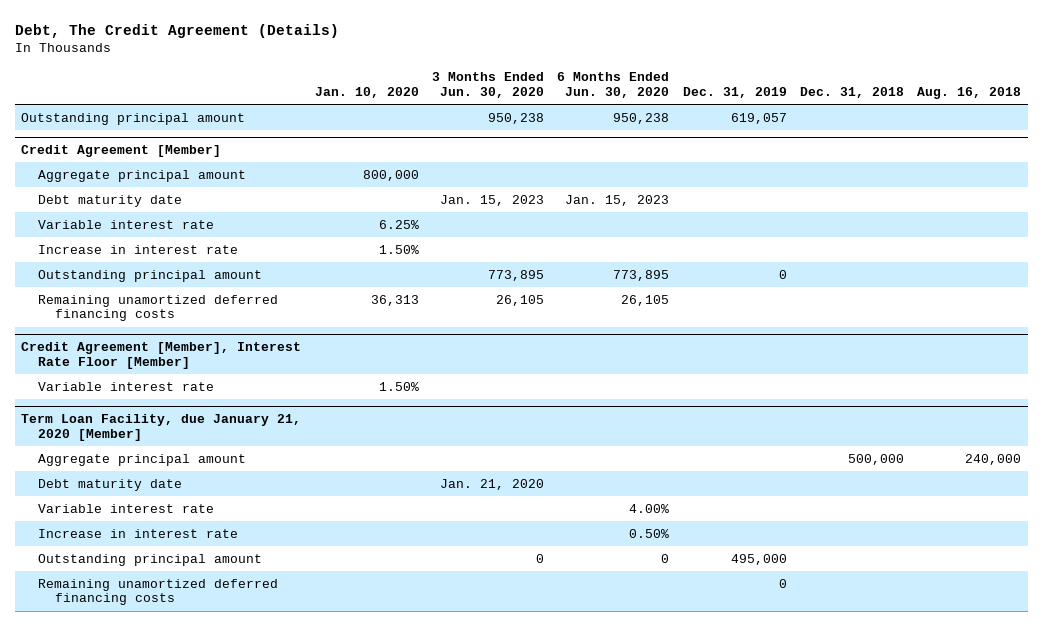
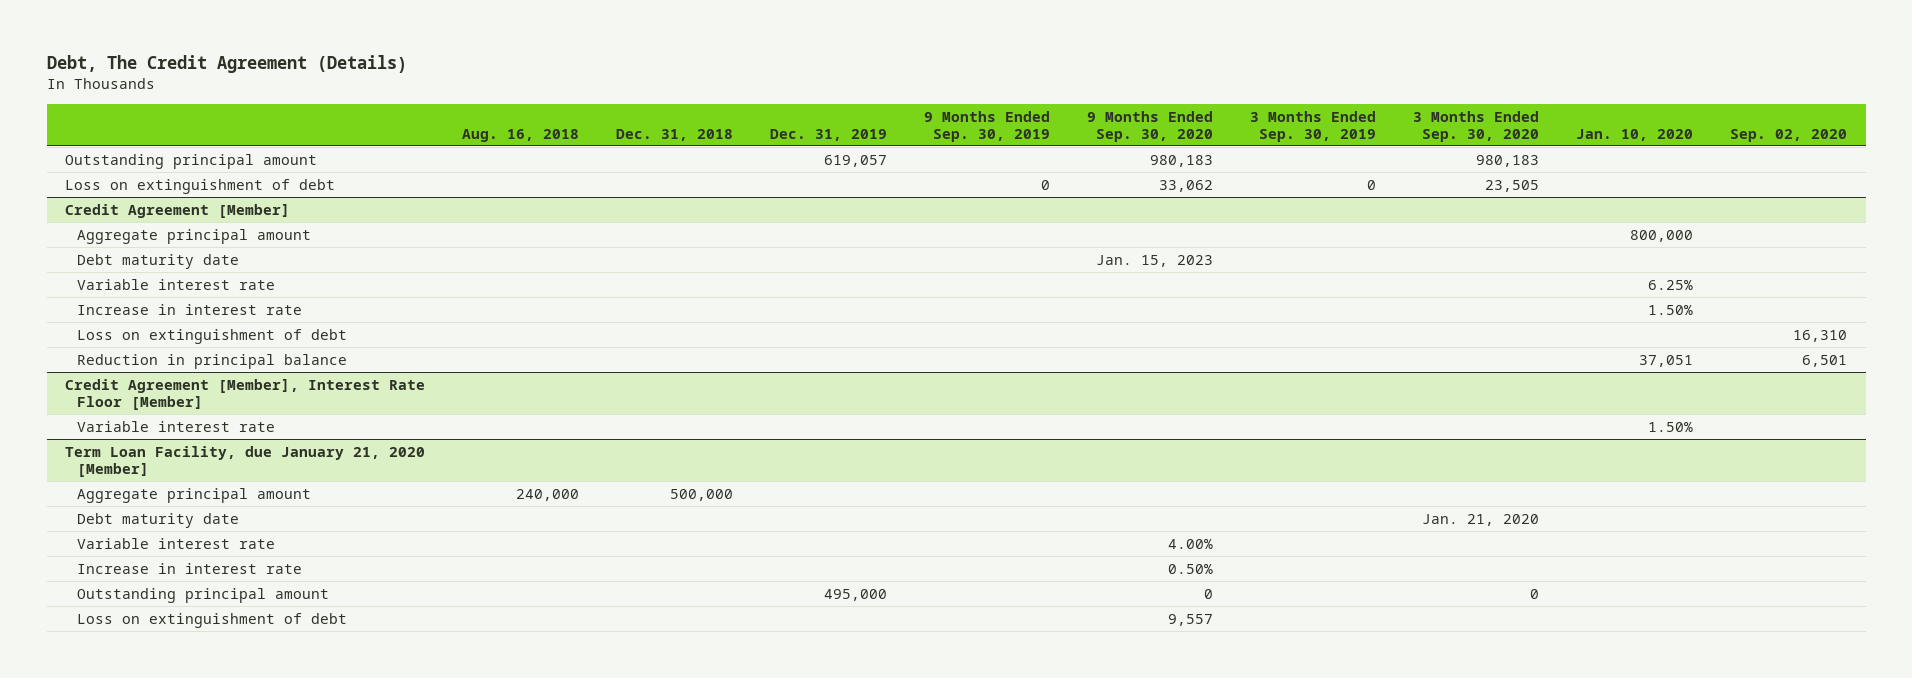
- | Jan. 10, 2020 | 3 Months Ended Jun. 30, 2020 | 6 Months Ended Jun. 30, 2020 | Dec. 31, 2019 | Dec. 31, 2018 | Aug. 16, 2018
+ | Aug. 16, 2018 | Dec. 31, 2018 | Dec. 31, 2019 | 9 Months Ended Sep. 30, 2019 | 9 Months Ended Sep. 30, 2020 | 3 Months Ended Sep. 30, 2019 | 3 Months Ended Sep. 30, 2020 | Jan. 10, 2020 | Sep. 02, 2020
+ Loss on extinguishment of debt | | | | 0 | 33,062 | 0 | 23,505 | |
@ Credit Agreement [Member]
- Outstanding principal amount | | 773,895 | 773,895 | 0 | |
- Remaining unamortized deferred financing costs | 36,313 | 26,105 | 26,105 | | |
+ Loss on extinguishment of debt | | | | | | | | | 16,310
+ Reduction in principal balance | | | | | | | | 37,051 | 6,501
@ Term Loan Facility, due January 21, 2020 [Member]
- Remaining unamortized deferred financing costs | | | | 0 | |
+ Loss on extinguishment of debt | | | | | 9,557 | | | |

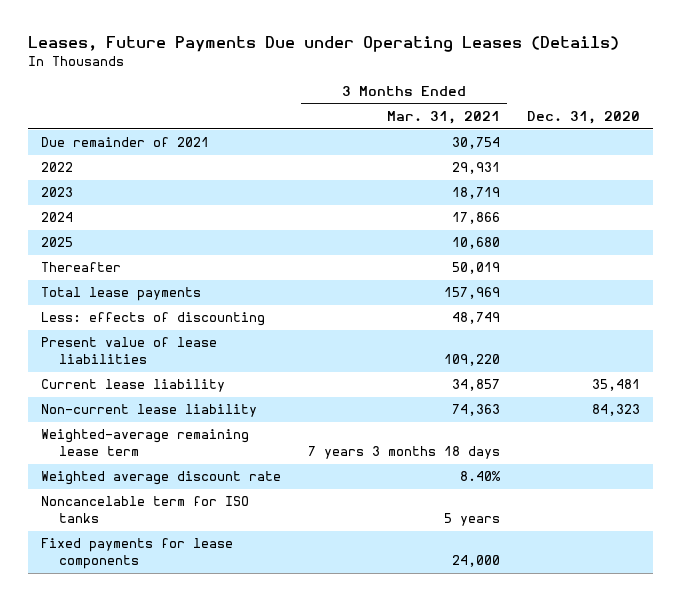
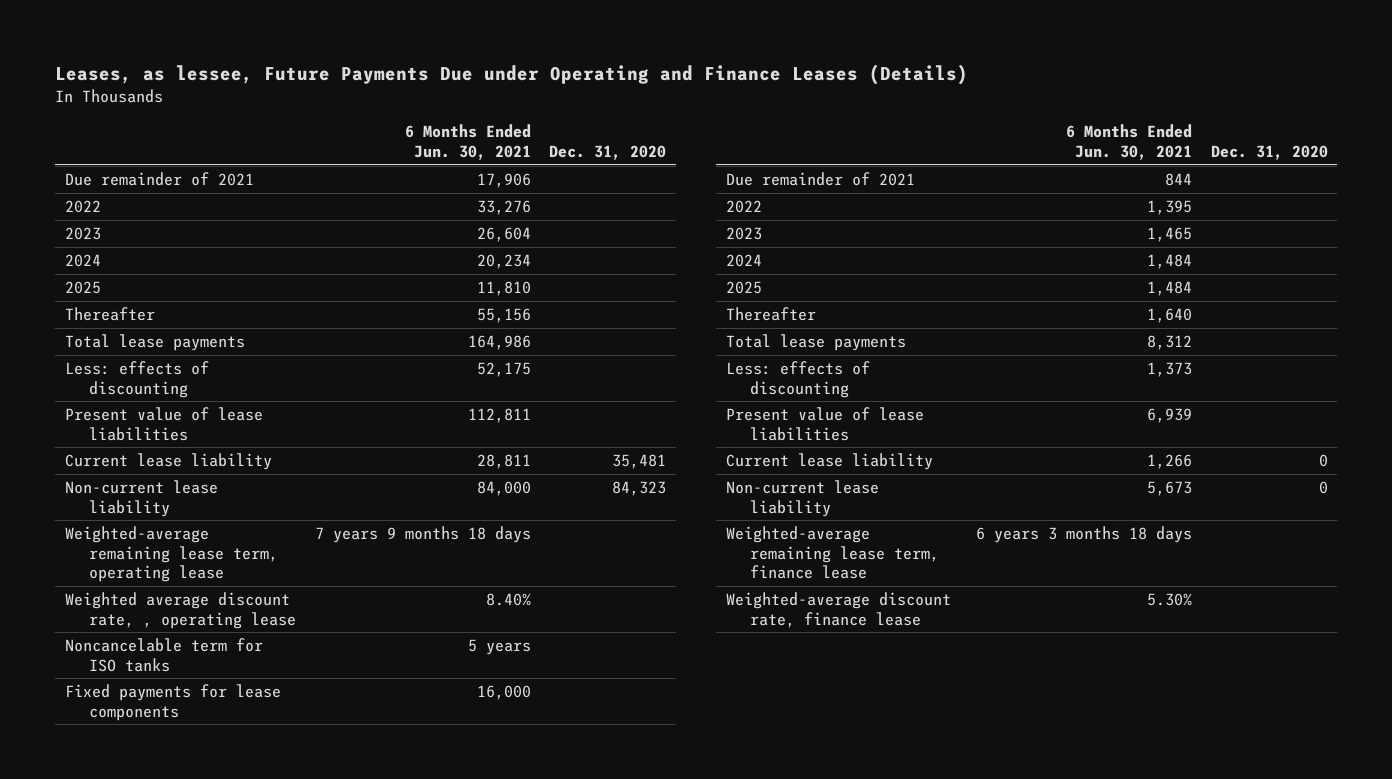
- Leases, Future Payments Due under Operating Leases (Details)
+ Leases, as lessee, Future Payments Due under Operating and Finance Leases (Details)
- | 3 Months Ended Mar. 31, 2021 | Dec. 31, 2020
+ | 6 Months Ended Jun. 30, 2021 | Dec. 31, 2020
- Weighted-average remaining lease term | 7 years 3 months 18 days |
- Weighted average discount rate | 8.40% |
+ Weighted-average remaining lease term, operating lease | 7 years 9 months 18 days |
+ Weighted average discount rate, , operating lease | 8.40% |
+ Due remainder of 2021 | 844 |
+ 2022 | 1,395 |
+ 2023 | 1,465 |
+ 2024 | 1,484 |
+ 2025 | 1,484 |
+ Thereafter | 1,640 |
+ Total lease payments | 8,312 |
+ Less: effects of discounting | 1,373 |
+ Present value of lease liabilities | 6,939 |
+ Current lease liability | 1,266 | 0
+ Non-current lease liability | 5,673 | 0
+ Weighted-average remaining lease term, finance lease | 6 years 3 months 18 days |
+ Weighted-average discount rate, finance lease | 5.30% |

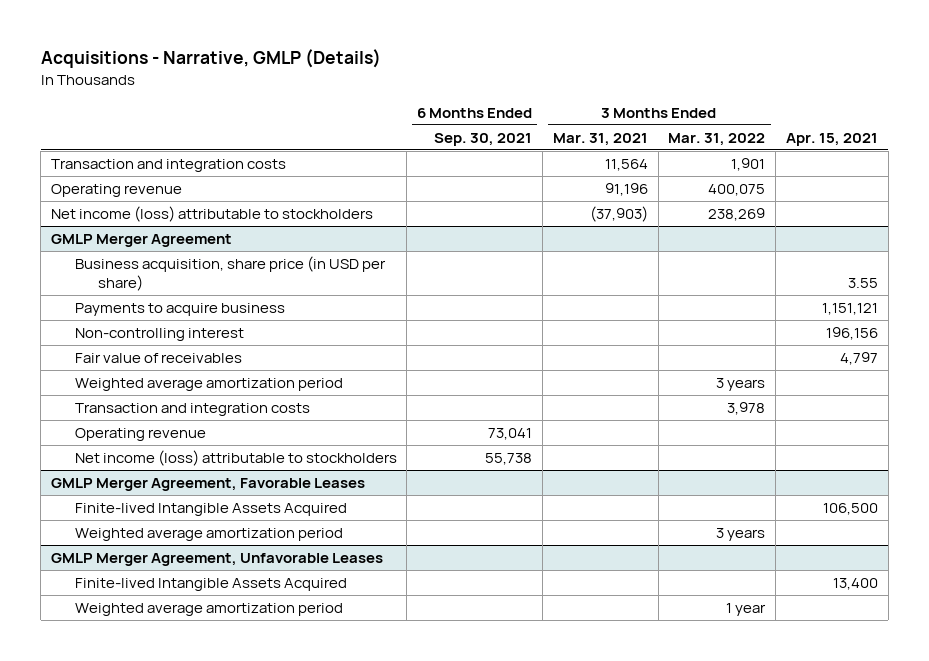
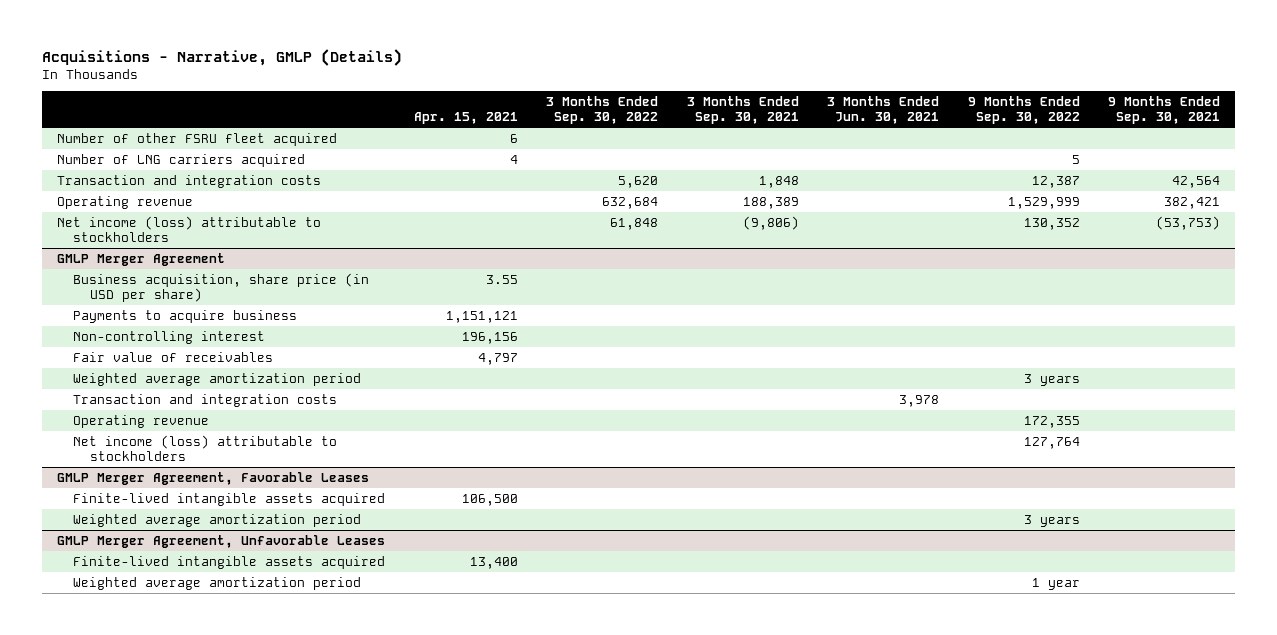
- | 6 Months Ended Sep. 30, 2021 | 3 Months Ended Mar. 31, 2021 | 3 Months Ended Mar. 31, 2022 | Apr. 15, 2021
+ | Apr. 15, 2021 | 3 Months Ended Sep. 30, 2022 | 3 Months Ended Sep. 30, 2021 | 3 Months Ended Jun. 30, 2021 | 9 Months Ended Sep. 30, 2022 | 9 Months Ended Sep. 30, 2021
+ Number of other FSRU fleet acquired | 6 | | | | |
+ Number of LNG carriers acquired | 4 | | | | 5 |
@ GMLP Merger Agreement, Favorable Leases
- Finite-lived Intangible Assets Acquired | | | | 106,500
+ Finite-lived intangible assets acquired | 106,500 | | | | |
@ GMLP Merger Agreement, Unfavorable Leases
- Finite-lived Intangible Assets Acquired | | | | 13,400
+ Finite-lived intangible assets acquired | 13,400 | | | | |

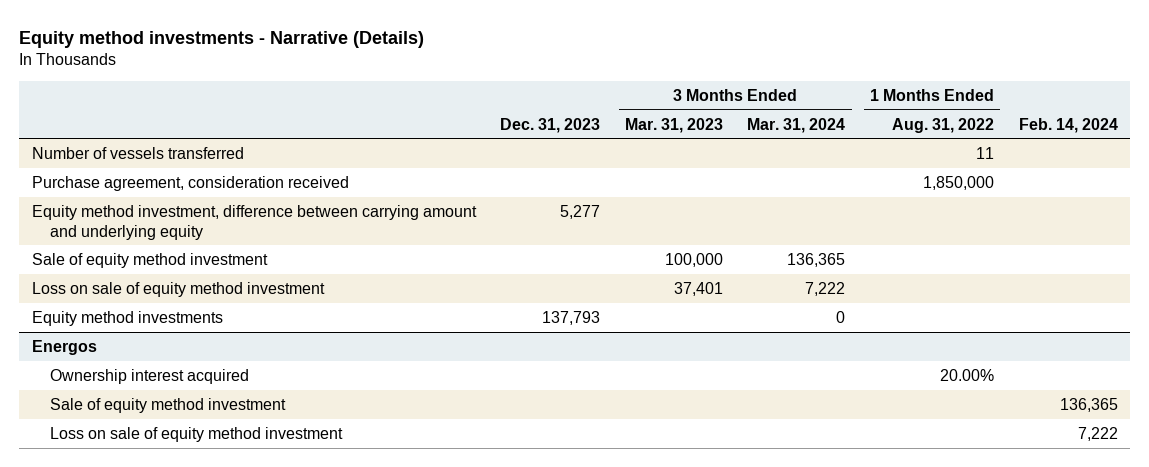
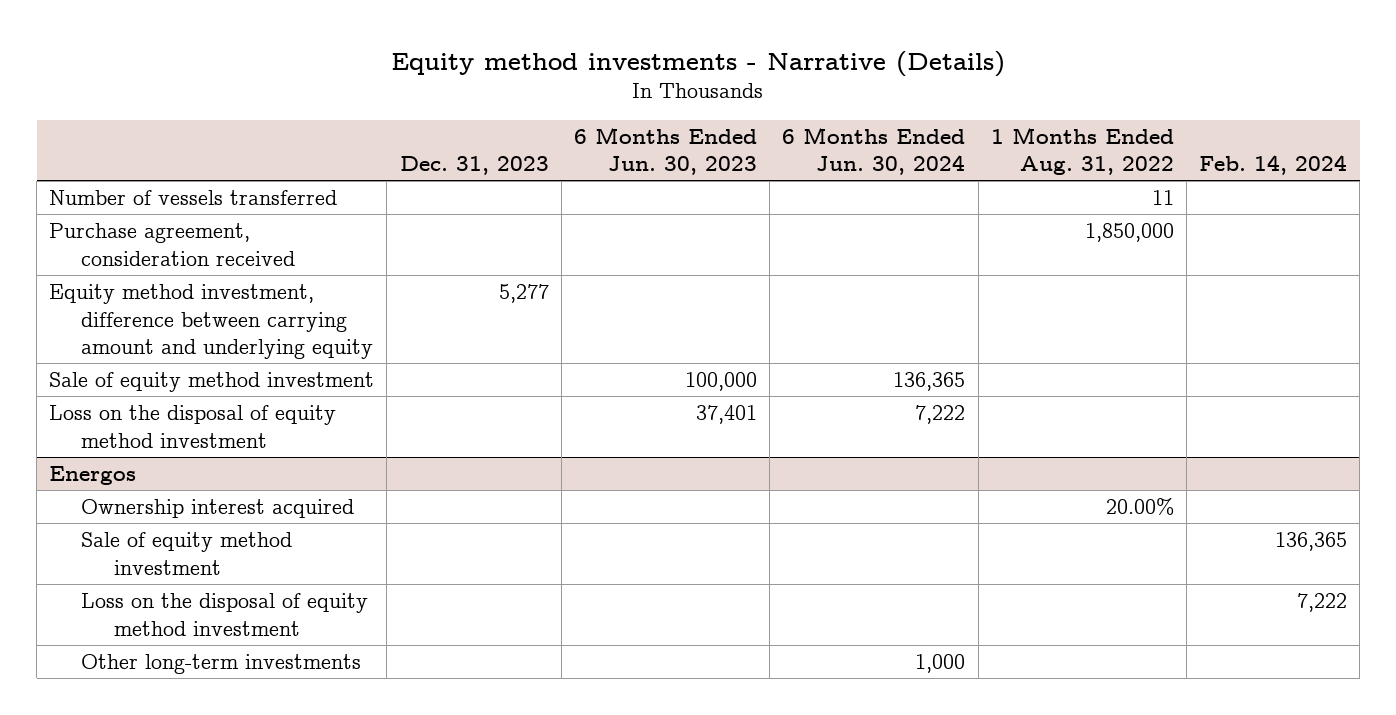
- | Dec. 31, 2023 | 3 Months Ended Mar. 31, 2023 | 3 Months Ended Mar. 31, 2024 | 1 Months Ended Aug. 31, 2022 | Feb. 14, 2024
+ | Dec. 31, 2023 | 6 Months Ended Jun. 30, 2023 | 6 Months Ended Jun. 30, 2024 | 1 Months Ended Aug. 31, 2022 | Feb. 14, 2024
- Loss on sale of equity method investment | | 37,401 | 7,222 | |
- Equity method investments | 137,793 | | 0 | |
+ Loss on the disposal of equity method investment | | 37,401 | 7,222 | |
@ Energos
- Loss on sale of equity method investment | | | | | 7,222
+ Loss on the disposal of equity method investment | | | | | 7,222
+ Other long-term investments | | | 1,000 | |

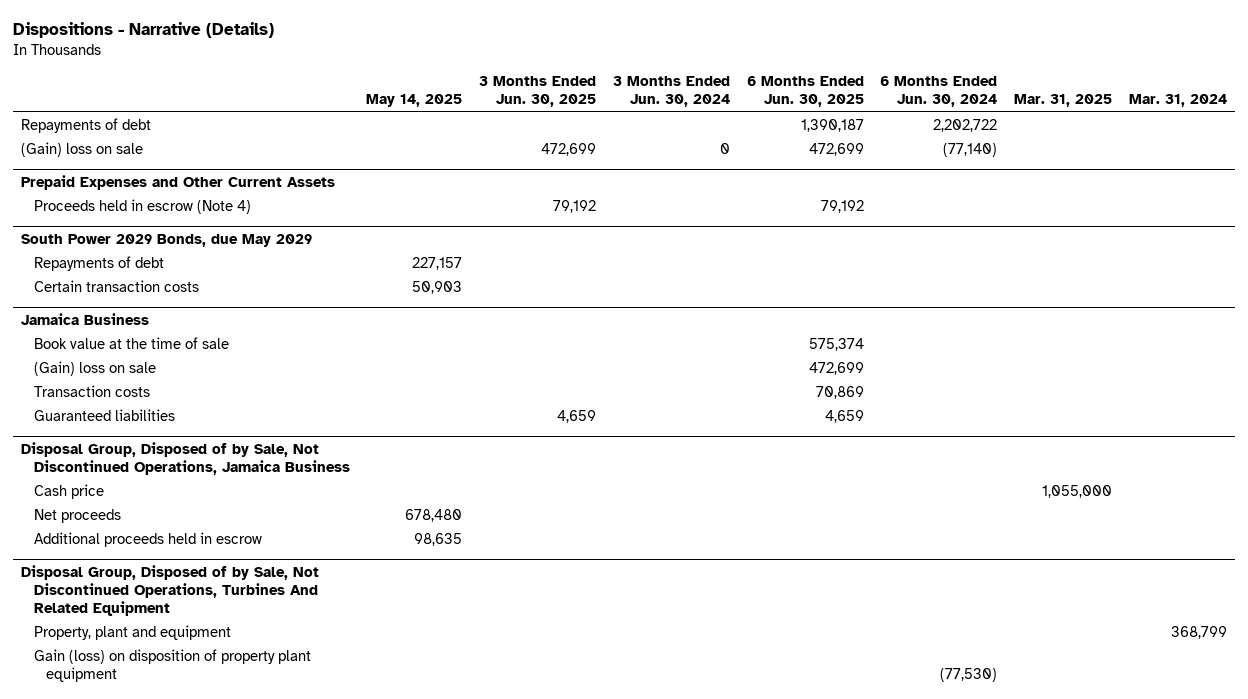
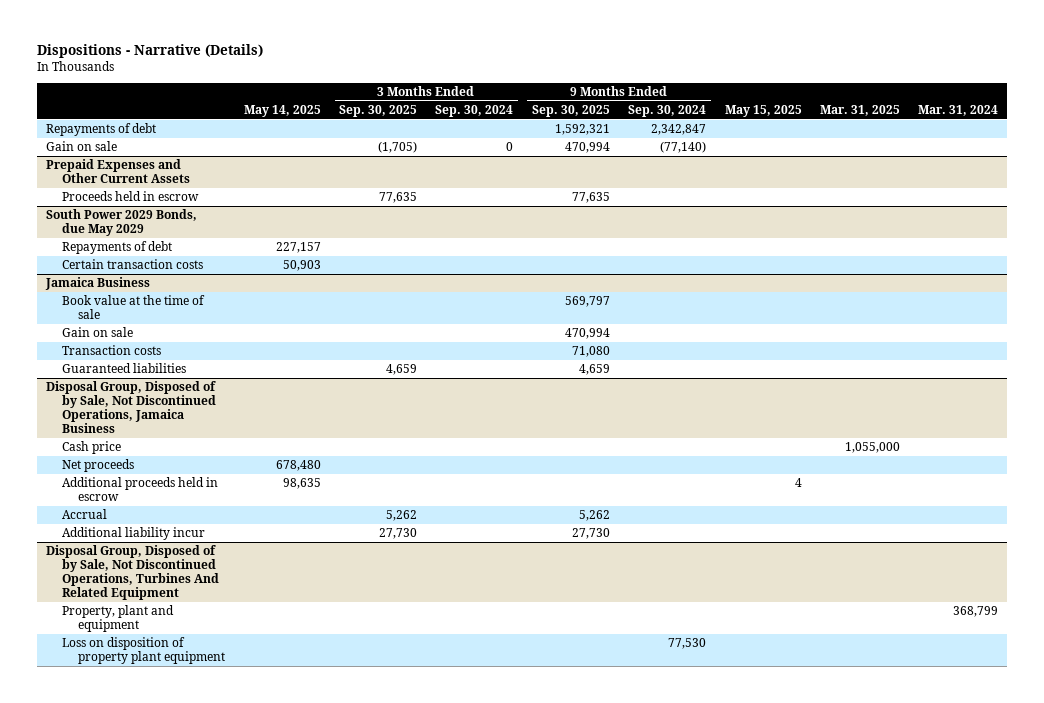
- | May 14, 2025 | 3 Months Ended Jun. 30, 2025 | 3 Months Ended Jun. 30, 2024 | 6 Months Ended Jun. 30, 2025 | 6 Months Ended Jun. 30, 2024 | Mar. 31, 2025 | Mar. 31, 2024
+ | May 14, 2025 | 3 Months Ended Sep. 30, 2025 | 3 Months Ended Sep. 30, 2024 | 9 Months Ended Sep. 30, 2025 | 9 Months Ended Sep. 30, 2024 | May 15, 2025 | Mar. 31, 2025 | Mar. 31, 2024
- (Gain) loss on sale | | 472,699 | 0 | 472,699 | (77,140) | |
+ Gain on sale | | (1,705) | 0 | 470,994 | (77,140) | | |
@ Prepaid Expenses and Other Current Assets
- Proceeds held in escrow (Note 4) | | 79,192 | | 79,192 | | |
+ Proceeds held in escrow | | 77,635 | | 77,635 | | | |
@ Jamaica Business
- (Gain) loss on sale | | | | 472,699 | | |
+ Gain on sale | | | | 470,994 | | | |
@ Disposal Group, Disposed of by Sale, Not Discontinued Operations, Jamaica Business
+ Accrual | | 5,262 | | 5,262 | | | |
+ Additional liability incur | | 27,730 | | 27,730 | | | |
@ Disposal Group, Disposed of by Sale, Not Discontinued Operations, Turbines And Related Equipment
- Gain (loss) on disposition of property plant equipment | | | | | (77,530) | |
+ Loss on disposition of property plant equipment | | | | | 77,530 | | |

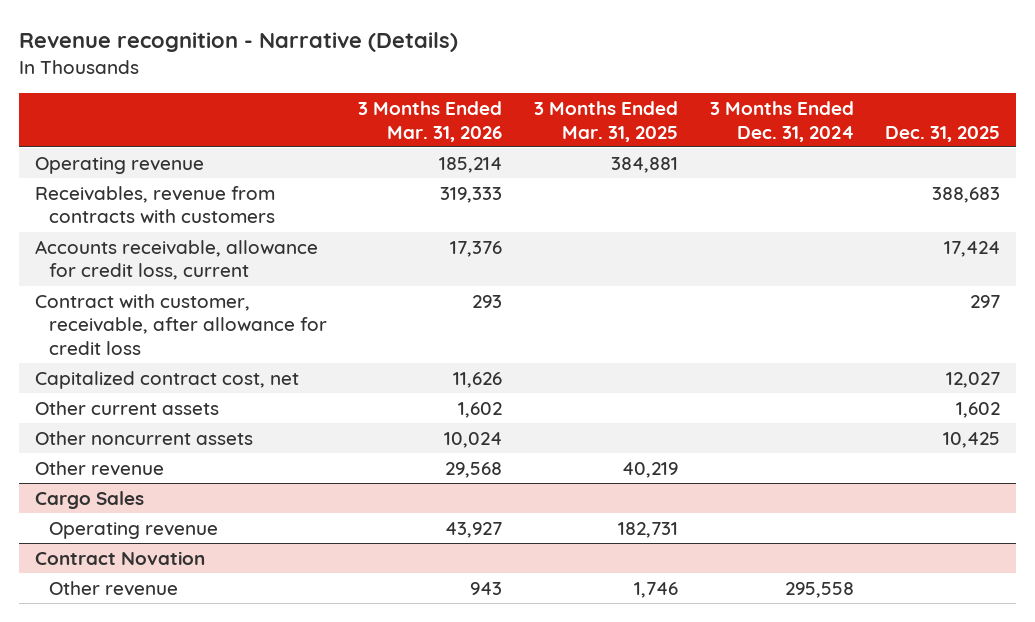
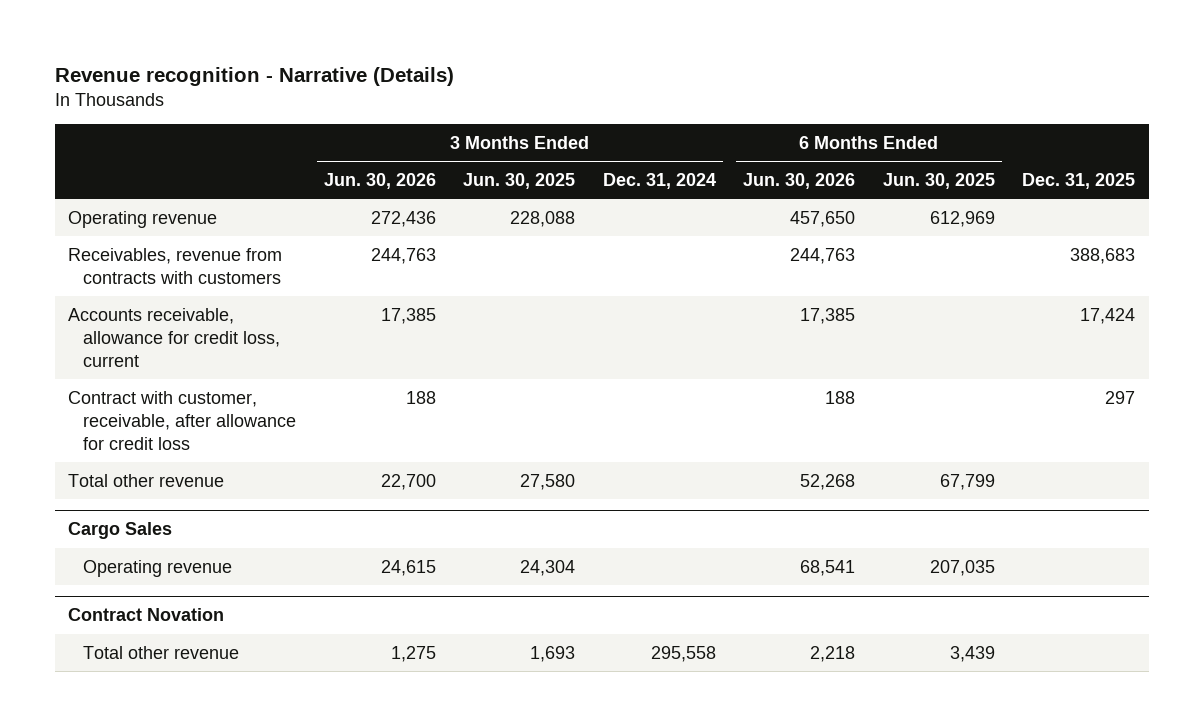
- | 3 Months Ended Mar. 31, 2026 | 3 Months Ended Mar. 31, 2025 | 3 Months Ended Dec. 31, 2024 | Dec. 31, 2025
+ | 3 Months Ended Jun. 30, 2026 | 3 Months Ended Jun. 30, 2025 | 3 Months Ended Dec. 31, 2024 | 6 Months Ended Jun. 30, 2026 | 6 Months Ended Jun. 30, 2025 | Dec. 31, 2025
- Capitalized contract cost, net | 11,626 | | | 12,027
- Other current assets | 1,602 | | | 1,602
- Other noncurrent assets | 10,024 | | | 10,425
- Other revenue | 29,568 | 40,219 | |
+ Total other revenue | 22,700 | 27,580 | | 52,268 | 67,799 |
@ Contract Novation
- Other revenue | 943 | 1,746 | 295,558 |
+ Total other revenue | 1,275 | 1,693 | 295,558 | 2,218 | 3,439 |

